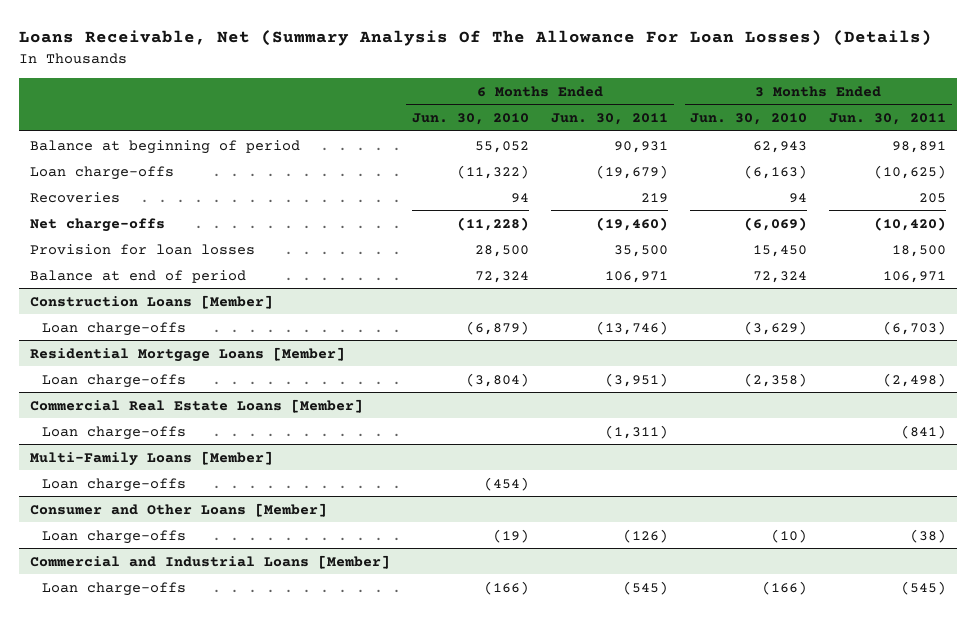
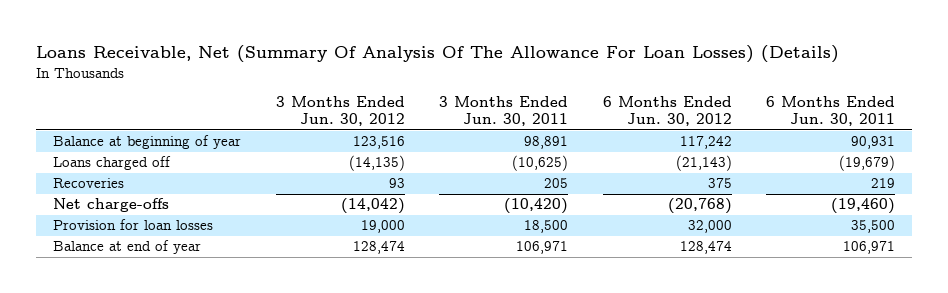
- Loans Receivable, Net (Summary Analysis Of The Allowance For Loan Losses) (Details)
+ Loans Receivable, Net (Summary Of Analysis Of The Allowance For Loan Losses) (Details)
- | 6 Months Ended Jun. 30, 2010 | 6 Months Ended Jun. 30, 2011 | 3 Months Ended Jun. 30, 2010 | 3 Months Ended Jun. 30, 2011
+ | 3 Months Ended Jun. 30, 2012 | 3 Months Ended Jun. 30, 2011 | 6 Months Ended Jun. 30, 2012 | 6 Months Ended Jun. 30, 2011
- Balance at beginning of period | 55,052 | 90,931 | 62,943 | 98,891
- Loan charge-offs | (11,322) | (19,679) | (6,163) | (10,625)
+ Balance at beginning of year | 123,516 | 98,891 | 117,242 | 90,931
+ Loans charged off | (14,135) | (10,625) | (21,143) | (19,679)
- Balance at end of period | 72,324 | 106,971 | 72,324 | 106,971
- Construction Loans [Member]
- Loan charge-offs | (6,879) | (13,746) | (3,629) | (6,703)
- Residential Mortgage Loans [Member]
- Loan charge-offs | (3,804) | (3,951) | (2,358) | (2,498)
- Commercial Real Estate Loans [Member]
- Loan charge-offs | | (1,311) | | (841)
- Multi-Family Loans [Member]
- Loan charge-offs | (454) | | |
- Consumer and Other Loans [Member]
- Loan charge-offs | (19) | (126) | (10) | (38)
- Commercial and Industrial Loans [Member]
- Loan charge-offs | (166) | (545) | (166) | (545)
+ Balance at end of year | 128,474 | 106,971 | 128,474 | 106,971

